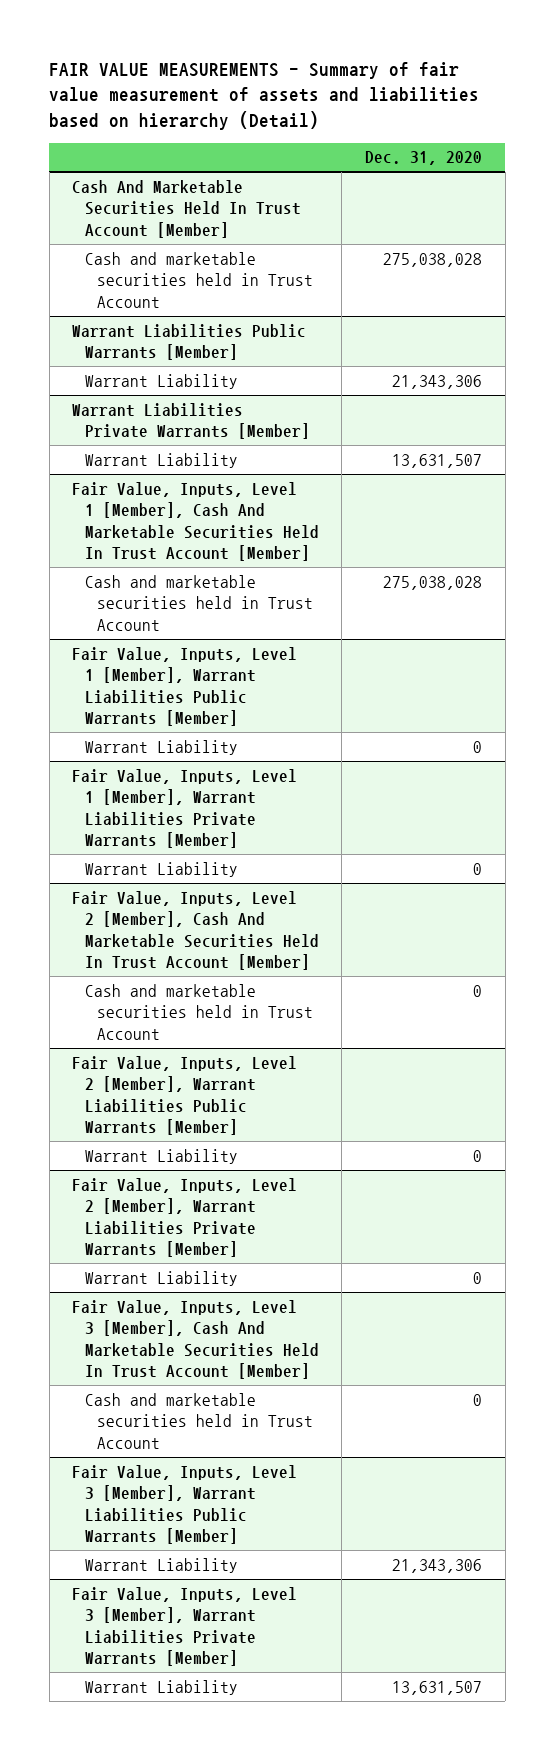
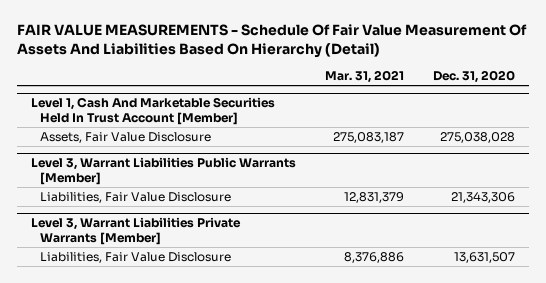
- FAIR VALUE MEASUREMENTS - Summary of fair value measurement of assets and liabilities based on hierarchy (Detail)
+ FAIR VALUE MEASUREMENTS - Schedule Of Fair Value Measurement Of Assets And Liabilities Based On Hierarchy (Detail)
- | Dec. 31, 2020
+ | Mar. 31, 2021 | Dec. 31, 2020
- Cash And Marketable Securities Held In Trust Account [Member]
- Cash and marketable securities held in Trust Account | 275,038,028
- Warrant Liabilities Public Warrants [Member]
- Warrant Liability | 21,343,306
- Warrant Liabilities Private Warrants [Member]
- Warrant Liability | 13,631,507
- Fair Value, Inputs, Level 1 [Member], Cash And Marketable Securities Held In Trust Account [Member]
- Cash and marketable securities held in Trust Account | 275,038,028
- Fair Value, Inputs, Level 1 [Member], Warrant Liabilities Public Warrants [Member]
- Warrant Liability | 0
- Fair Value, Inputs, Level 1 [Member], Warrant Liabilities Private Warrants [Member]
- Warrant Liability | 0
- Fair Value, Inputs, Level 2 [Member], Cash And Marketable Securities Held In Trust Account [Member]
- Cash and marketable securities held in Trust Account | 0
- Fair Value, Inputs, Level 2 [Member], Warrant Liabilities Public Warrants [Member]
- Warrant Liability | 0
- Fair Value, Inputs, Level 2 [Member], Warrant Liabilities Private Warrants [Member]
- Warrant Liability | 0
- Fair Value, Inputs, Level 3 [Member], Cash And Marketable Securities Held In Trust Account [Member]
- Cash and marketable securities held in Trust Account | 0
- Fair Value, Inputs, Level 3 [Member], Warrant Liabilities Public Warrants [Member]
- Warrant Liability | 21,343,306
- Fair Value, Inputs, Level 3 [Member], Warrant Liabilities Private Warrants [Member]
- Warrant Liability | 13,631,507
+ Level 1, Cash And Marketable Securities Held In Trust Account [Member]
+ Assets, Fair Value Disclosure | 275,083,187 | 275,038,028
+ Level 3, Warrant Liabilities Public Warrants [Member]
+ Liabilities, Fair Value Disclosure | 12,831,379 | 21,343,306
+ Level 3, Warrant Liabilities Private Warrants [Member]
+ Liabilities, Fair Value Disclosure | 8,376,886 | 13,631,507

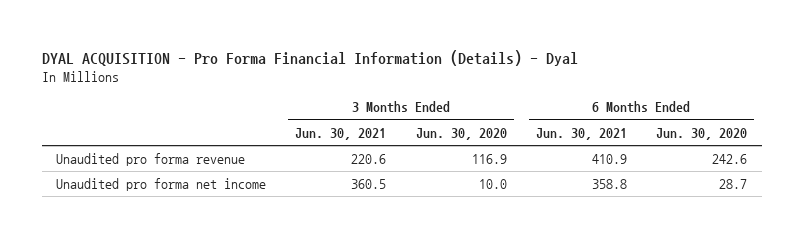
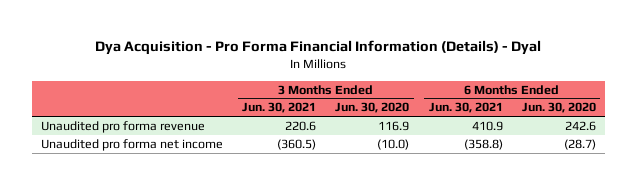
- DYAL ACQUISITION - Pro Forma Financial Information (Details) - Dyal
+ Dya Acquisition - Pro Forma Financial Information (Details) - Dyal
- Unaudited pro forma net income | 360.5 | 10.0 | 358.8 | 28.7
+ Unaudited pro forma net income | (360.5) | (10.0) | (358.8) | (28.7)

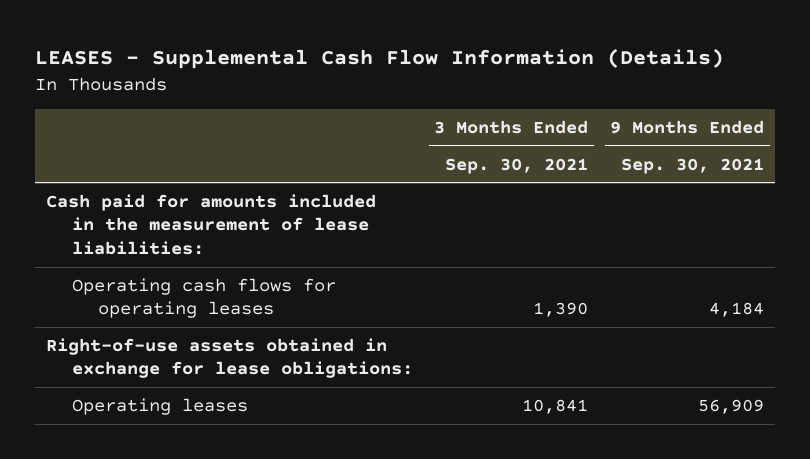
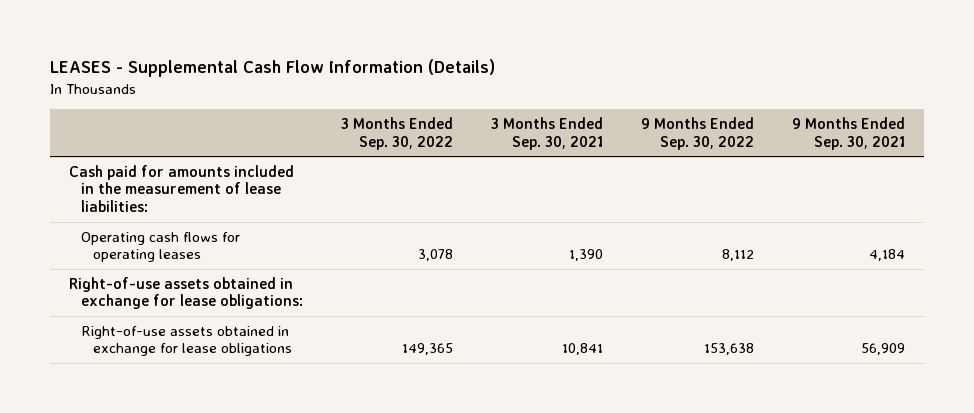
- | 3 Months Ended Sep. 30, 2021 | 9 Months Ended Sep. 30, 2021
+ | 3 Months Ended Sep. 30, 2022 | 3 Months Ended Sep. 30, 2021 | 9 Months Ended Sep. 30, 2022 | 9 Months Ended Sep. 30, 2021
- Operating leases | 10,841 | 56,909
+ Right-of-use assets obtained in exchange for lease obligations | 149,365 | 10,841 | 153,638 | 56,909

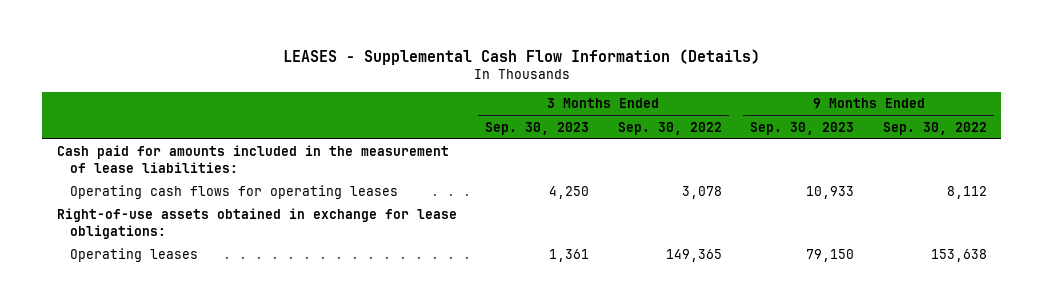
- | 3 Months Ended Sep. 30, 2022 | 3 Months Ended Sep. 30, 2021 | 9 Months Ended Sep. 30, 2022 | 9 Months Ended Sep. 30, 2021
+ | 3 Months Ended Sep. 30, 2023 | 3 Months Ended Sep. 30, 2022 | 9 Months Ended Sep. 30, 2023 | 9 Months Ended Sep. 30, 2022
- Right-of-use assets obtained in exchange for lease obligations | 149,365 | 10,841 | 153,638 | 56,909
+ Operating leases | 1,361 | 149,365 | 79,150 | 153,638

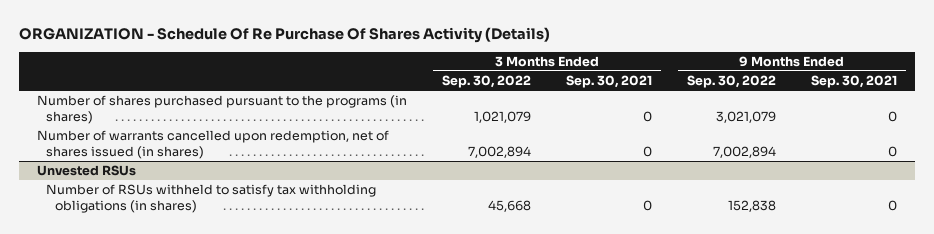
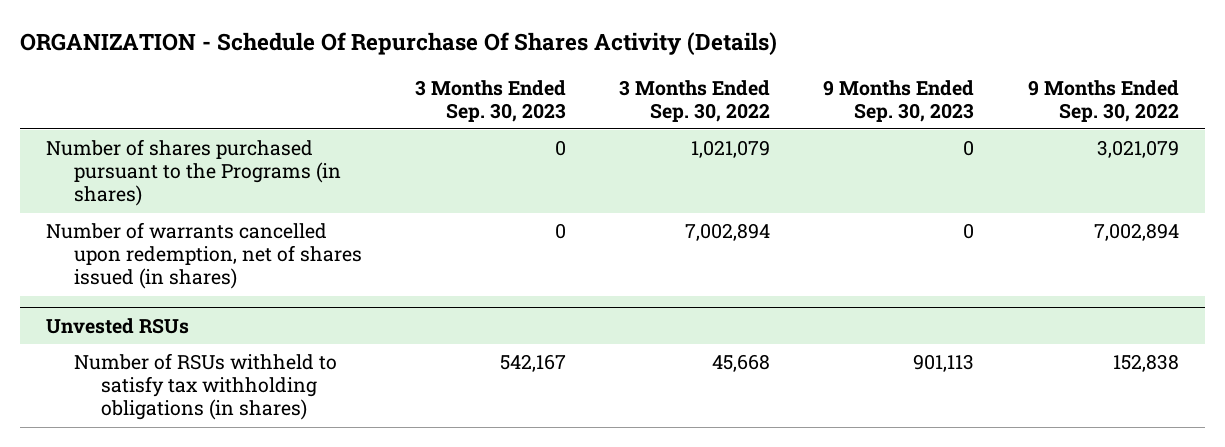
- ORGANIZATION - Schedule Of Re Purchase Of Shares Activity (Details)
+ ORGANIZATION - Schedule Of Repurchase Of Shares Activity (Details)
- | 3 Months Ended Sep. 30, 2022 | 3 Months Ended Sep. 30, 2021 | 9 Months Ended Sep. 30, 2022 | 9 Months Ended Sep. 30, 2021
+ | 3 Months Ended Sep. 30, 2023 | 3 Months Ended Sep. 30, 2022 | 9 Months Ended Sep. 30, 2023 | 9 Months Ended Sep. 30, 2022
- Number of shares purchased pursuant to the programs (in shares) | 1,021,079 | 0 | 3,021,079 | 0
+ Number of shares purchased pursuant to the Programs (in shares) | 0 | 1,021,079 | 0 | 3,021,079

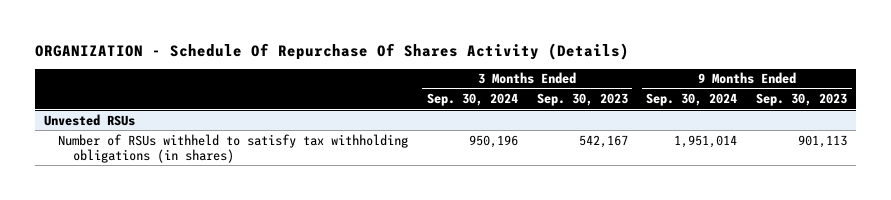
- | 3 Months Ended Sep. 30, 2023 | 3 Months Ended Sep. 30, 2022 | 9 Months Ended Sep. 30, 2023 | 9 Months Ended Sep. 30, 2022
+ | 3 Months Ended Sep. 30, 2024 | 3 Months Ended Sep. 30, 2023 | 9 Months Ended Sep. 30, 2024 | 9 Months Ended Sep. 30, 2023
- Number of shares purchased pursuant to the Programs (in shares) | 0 | 1,021,079 | 0 | 3,021,079
- Number of warrants cancelled upon redemption, net of shares issued (in shares) | 0 | 7,002,894 | 0 | 7,002,894

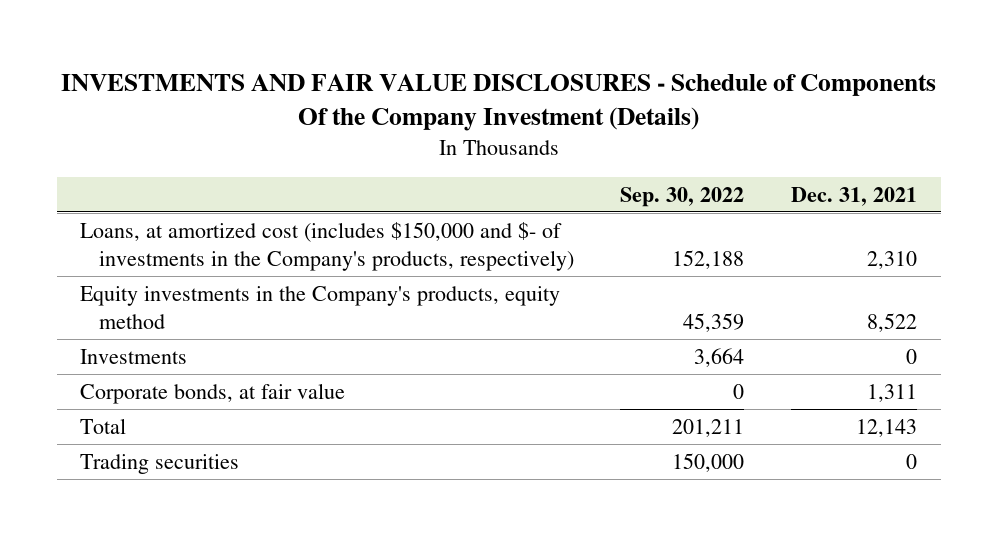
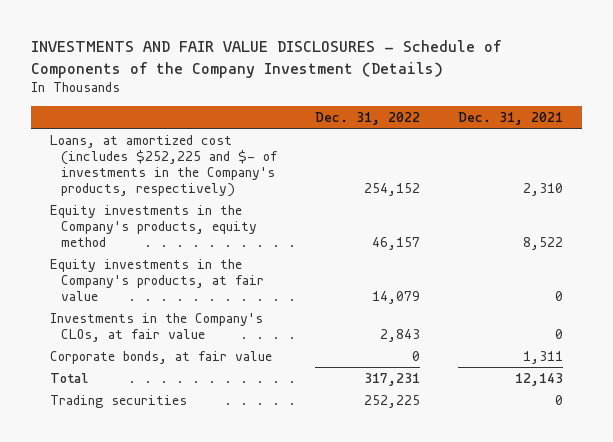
- INVESTMENTS AND FAIR VALUE DISCLOSURES - Schedule of Components Of the Company Investment (Details)
+ INVESTMENTS AND FAIR VALUE DISCLOSURES - Schedule of Components of the Company Investment (Details)
- | Sep. 30, 2022 | Dec. 31, 2021
+ | Dec. 31, 2022 | Dec. 31, 2021
- Loans, at amortized cost (includes $150,000 and $- of investments in the Company's products, respectively) | 152,188 | 2,310
+ Loans, at amortized cost (includes $252,225 and $- of investments in the Company's products, respectively) | 254,152 | 2,310
- Investments | 3,664 | 0
+ Equity investments in the Company's products, at fair value | 14,079 | 0
+ Investments in the Company's CLOs, at fair value | 2,843 | 0

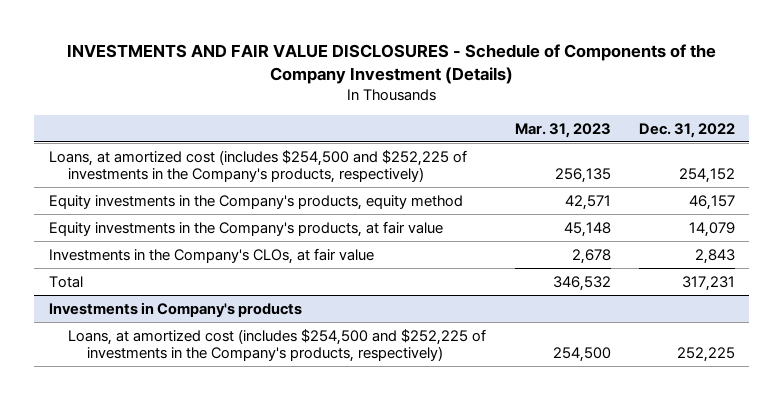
- | Dec. 31, 2022 | Dec. 31, 2021
+ | Mar. 31, 2023 | Dec. 31, 2022
- Loans, at amortized cost (includes $252,225 and $- of investments in the Company's products, respectively) | 254,152 | 2,310
+ Loans, at amortized cost (includes $254,500 and $252,225 of investments in the Company's products, respectively) | 256,135 | 254,152
- Corporate bonds, at fair value | 0 | 1,311
- Trading securities | 252,225 | 0
+ Investments in Company's products
+ Loans, at amortized cost (includes $254,500 and $252,225 of investments in the Company's products, respectively) | 254,500 | 252,225

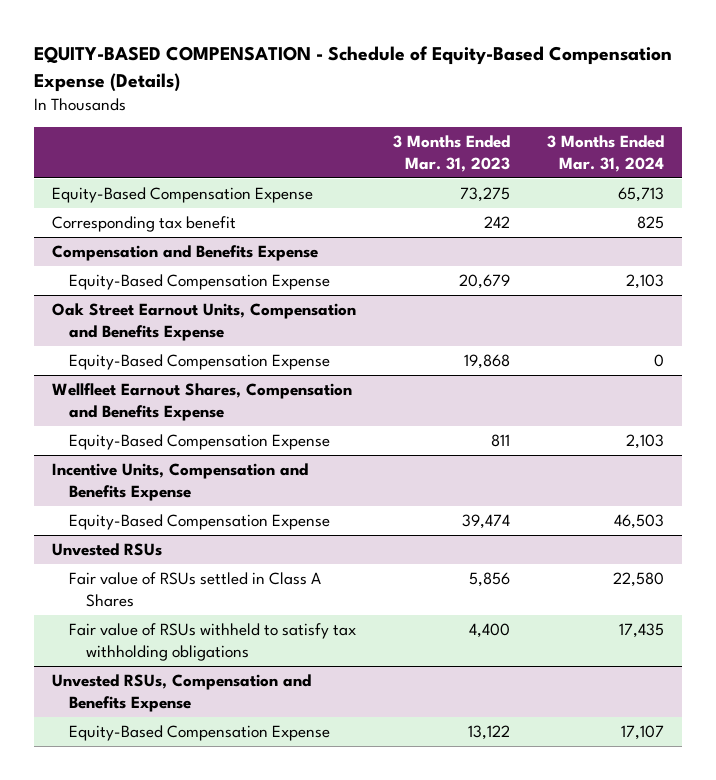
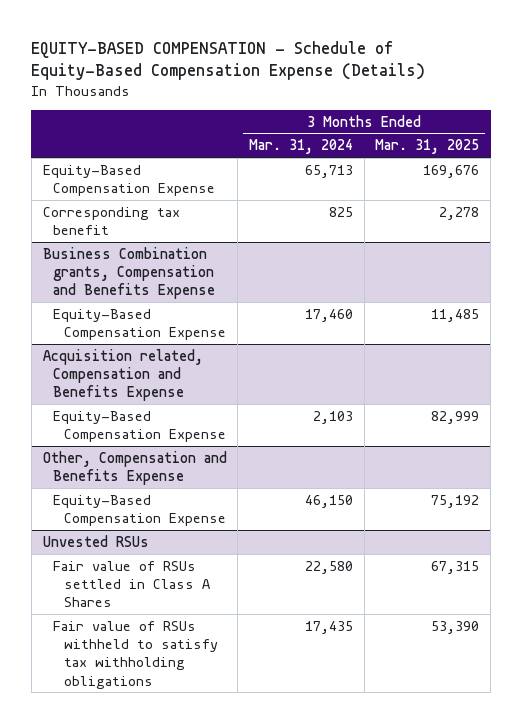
- | 3 Months Ended Mar. 31, 2023 | 3 Months Ended Mar. 31, 2024
+ | 3 Months Ended Mar. 31, 2024 | 3 Months Ended Mar. 31, 2025
- Compensation and Benefits Expense
- Equity-Based Compensation Expense | 20,679 | 2,103
- Oak Street Earnout Units, Compensation and Benefits Expense
- Equity-Based Compensation Expense | 19,868 | 0
- Wellfleet Earnout Shares, Compensation and Benefits Expense
+ Business Combination grants, Compensation and Benefits Expense
+ Equity-Based Compensation Expense | 17,460 | 11,485
+ Acquisition related, Compensation and Benefits Expense
- Incentive Units, Compensation and Benefits Expense
- Equity-Based Compensation Expense | 39,474 | 46,503
+ Other, Compensation and Benefits Expense
+ Equity-Based Compensation Expense | 46,150 | 75,192
- Unvested RSUs, Compensation and Benefits Expense
- Equity-Based Compensation Expense | 13,122 | 17,107

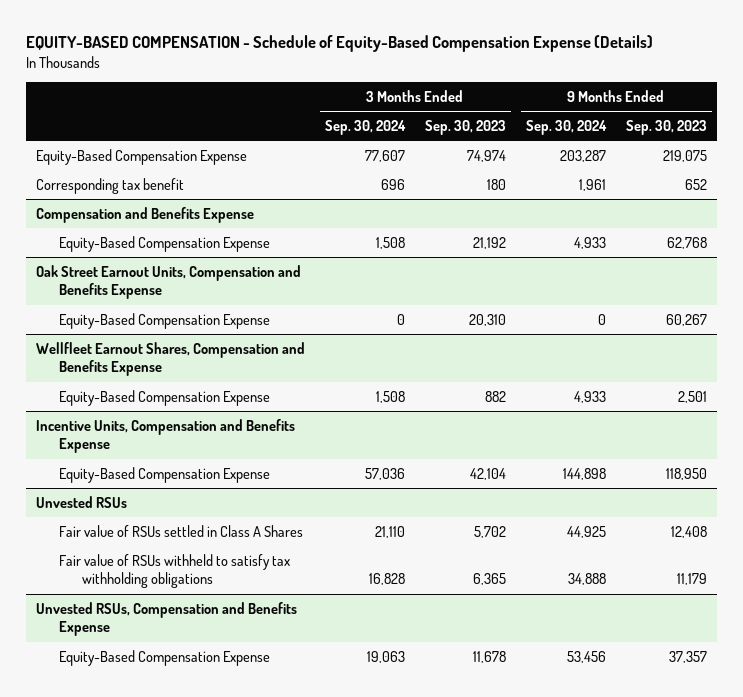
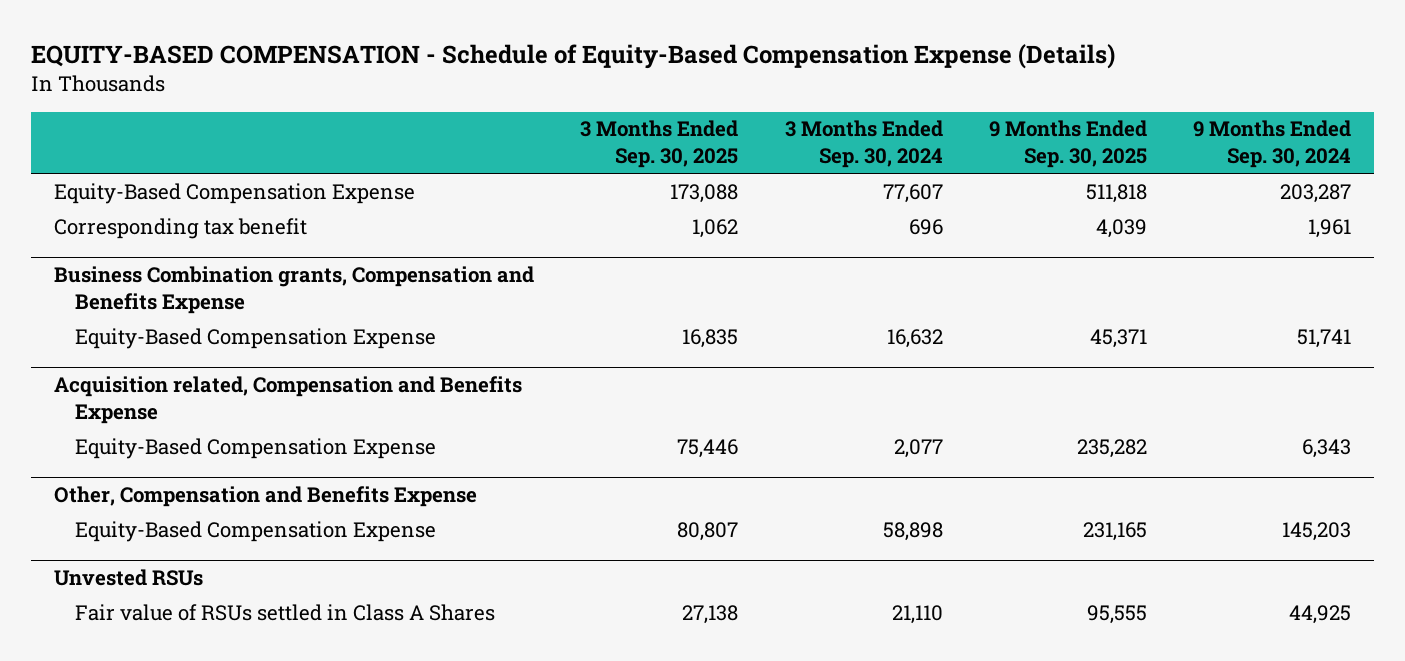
- | 3 Months Ended Sep. 30, 2024 | 3 Months Ended Sep. 30, 2023 | 9 Months Ended Sep. 30, 2024 | 9 Months Ended Sep. 30, 2023
+ | 3 Months Ended Sep. 30, 2025 | 3 Months Ended Sep. 30, 2024 | 9 Months Ended Sep. 30, 2025 | 9 Months Ended Sep. 30, 2024
- Compensation and Benefits Expense
- Equity-Based Compensation Expense | 1,508 | 21,192 | 4,933 | 62,768
- Oak Street Earnout Units, Compensation and Benefits Expense
- Equity-Based Compensation Expense | 0 | 20,310 | 0 | 60,267
- Wellfleet Earnout Shares, Compensation and Benefits Expense
- Equity-Based Compensation Expense | 1,508 | 882 | 4,933 | 2,501
- Incentive Units, Compensation and Benefits Expense
- Equity-Based Compensation Expense | 57,036 | 42,104 | 144,898 | 118,950
+ Business Combination grants, Compensation and Benefits Expense
+ Equity-Based Compensation Expense | 16,835 | 16,632 | 45,371 | 51,741
+ Acquisition related, Compensation and Benefits Expense
+ Equity-Based Compensation Expense | 75,446 | 2,077 | 235,282 | 6,343
+ Other, Compensation and Benefits Expense
+ Equity-Based Compensation Expense | 80,807 | 58,898 | 231,165 | 145,203
@ Unvested RSUs
- Fair value of RSUs withheld to satisfy tax withholding obligations | 16,828 | 6,365 | 34,888 | 11,179
- Unvested RSUs, Compensation and Benefits Expense
- Equity-Based Compensation Expense | 19,063 | 11,678 | 53,456 | 37,357

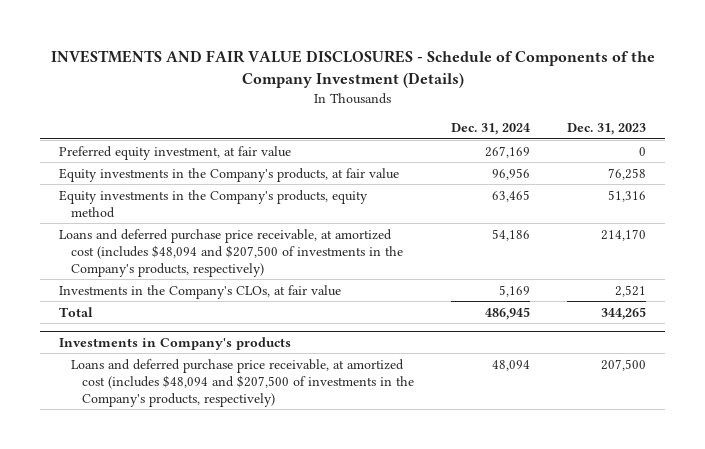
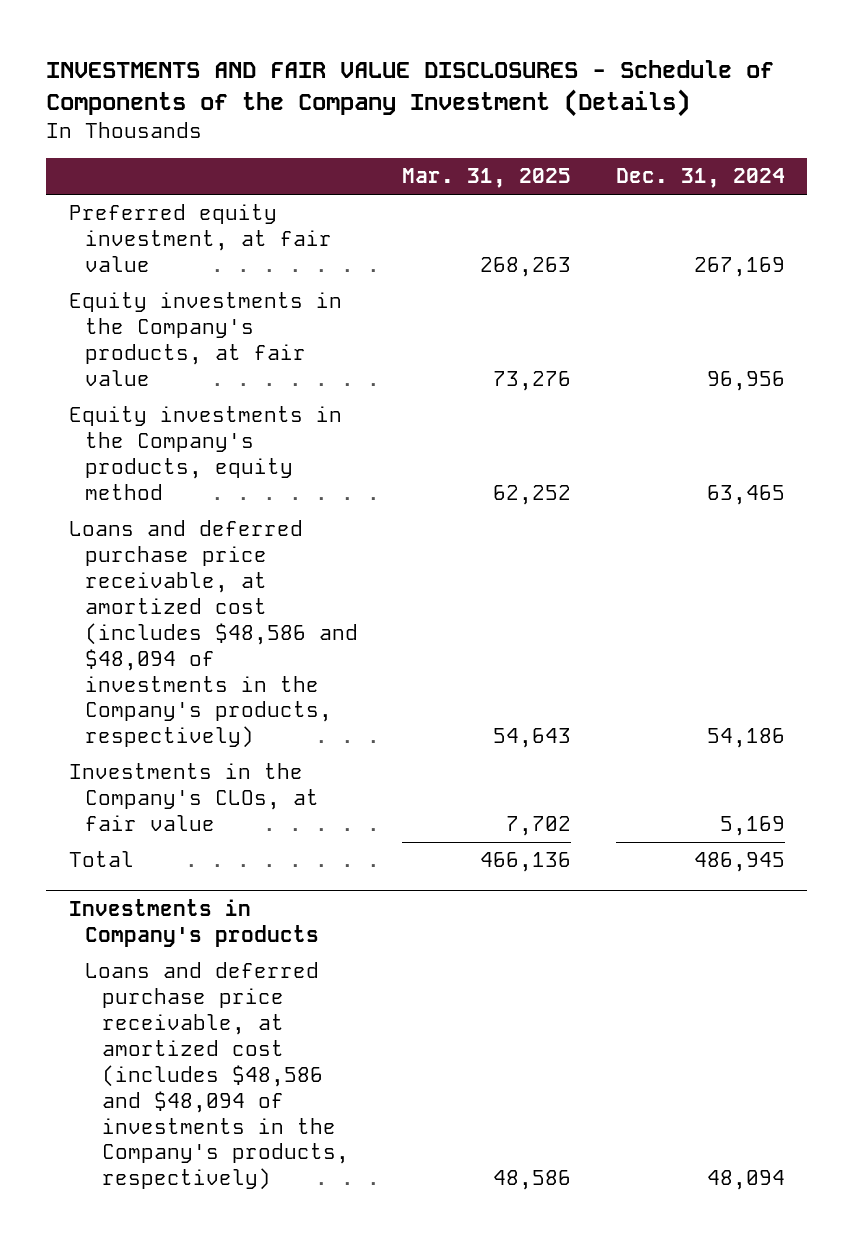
- | Dec. 31, 2024 | Dec. 31, 2023
+ | Mar. 31, 2025 | Dec. 31, 2024
- Loans and deferred purchase price receivable, at amortized cost (includes $48,094 and $207,500 of investments in the Company's products, respectively) | 54,186 | 214,170
+ Loans and deferred purchase price receivable, at amortized cost (includes $48,586 and $48,094 of investments in the Company's products, respectively) | 54,643 | 54,186
@ Investments in Company's products
- Loans and deferred purchase price receivable, at amortized cost (includes $48,094 and $207,500 of investments in the Company's products, respectively) | 48,094 | 207,500
+ Loans and deferred purchase price receivable, at amortized cost (includes $48,586 and $48,094 of investments in the Company's products, respectively) | 48,586 | 48,094

